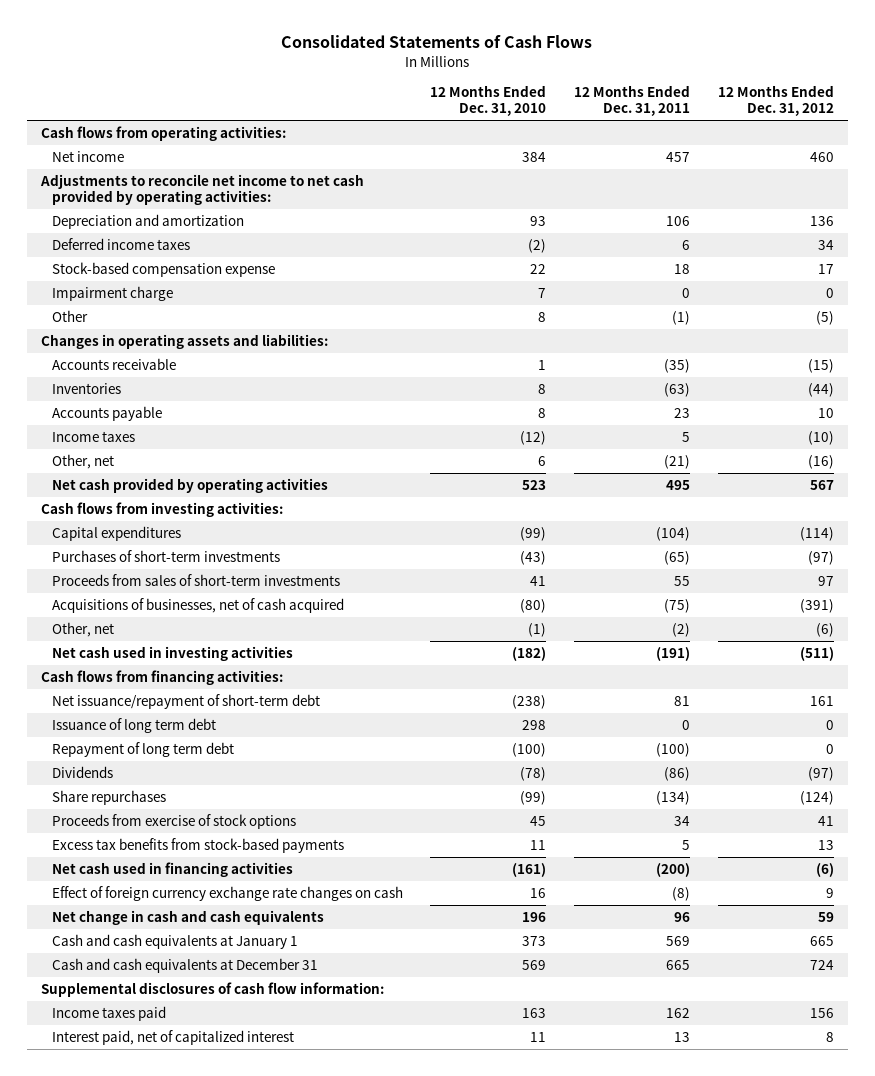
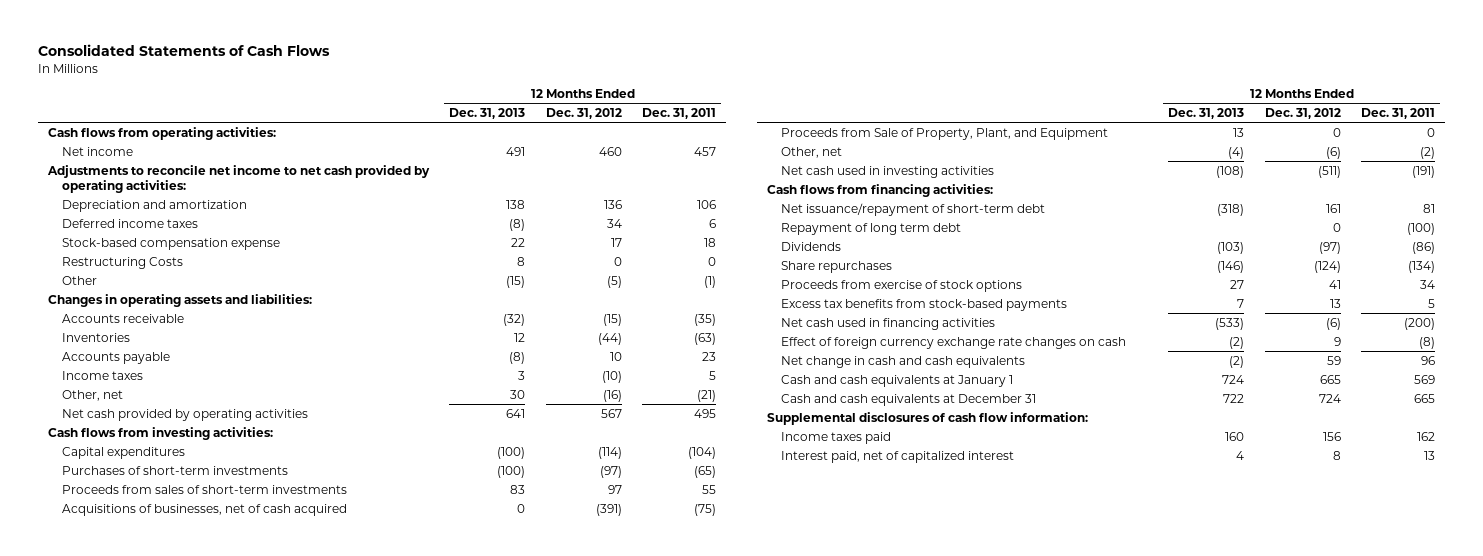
- | 12 Months Ended Dec. 31, 2010 | 12 Months Ended Dec. 31, 2011 | 12 Months Ended Dec. 31, 2012
+ | 12 Months Ended Dec. 31, 2013 | 12 Months Ended Dec. 31, 2012 | 12 Months Ended Dec. 31, 2011
- Impairment charge | 7 | 0 | 0
+ Restructuring Costs | 8 | 0 | 0
+ Proceeds from Sale of Property, Plant, and Equipment | 13 | 0 | 0
- Issuance of long term debt | 298 | 0 | 0

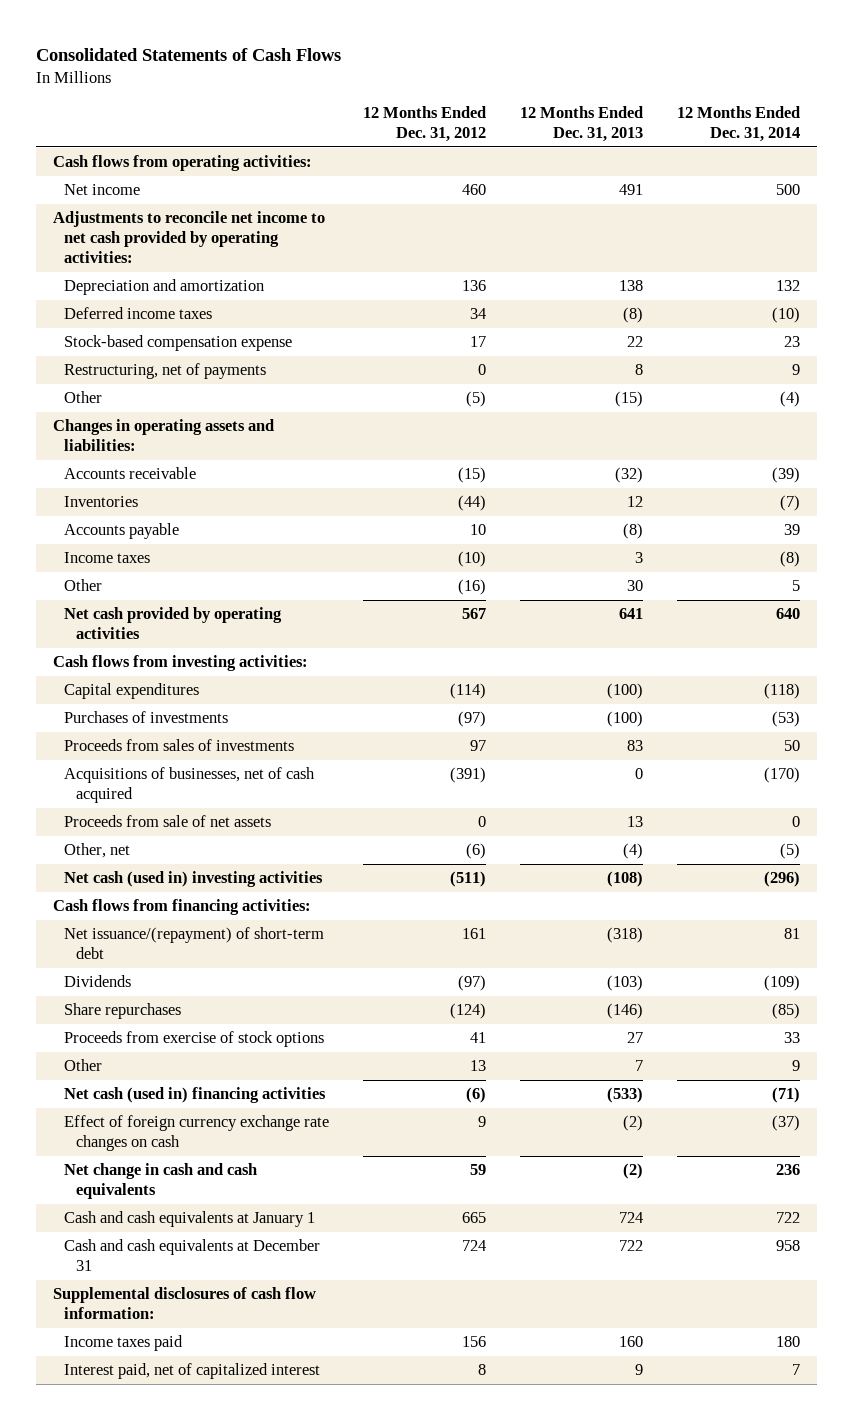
- | 12 Months Ended Dec. 31, 2013 | 12 Months Ended Dec. 31, 2012 | 12 Months Ended Dec. 31, 2011
+ | 12 Months Ended Dec. 31, 2012 | 12 Months Ended Dec. 31, 2013 | 12 Months Ended Dec. 31, 2014
- Restructuring Costs | 8 | 0 | 0
+ Restructuring, net of payments | 0 | 8 | 9
- Other, net | 30 | (16) | (21)
+ Other | (16) | 30 | 5
- Purchases of short-term investments | (100) | (97) | (65)
- Proceeds from sales of short-term investments | 83 | 97 | 55
+ Purchases of investments | (97) | (100) | (53)
+ Proceeds from sales of investments | 97 | 83 | 50
- Proceeds from Sale of Property, Plant, and Equipment | 13 | 0 | 0
+ Proceeds from sale of net assets | 0 | 13 | 0
- Net cash used in investing activities | (108) | (511) | (191)
+ Net cash (used in) investing activities | (511) | (108) | (296)
- Net issuance/repayment of short-term debt | (318) | 161 | 81
- Repayment of long term debt | | 0 | (100)
+ Net issuance/(repayment) of short-term debt | 161 | (318) | 81
- Excess tax benefits from stock-based payments | 7 | 13 | 5
- Net cash used in financing activities | (533) | (6) | (200)
+ Other | 13 | 7 | 9
+ Net cash (used in) financing activities | (6) | (533) | (71)
- Interest paid, net of capitalized interest | 4 | 8 | 13
+ Interest paid, net of capitalized interest | 8 | 9 | 7

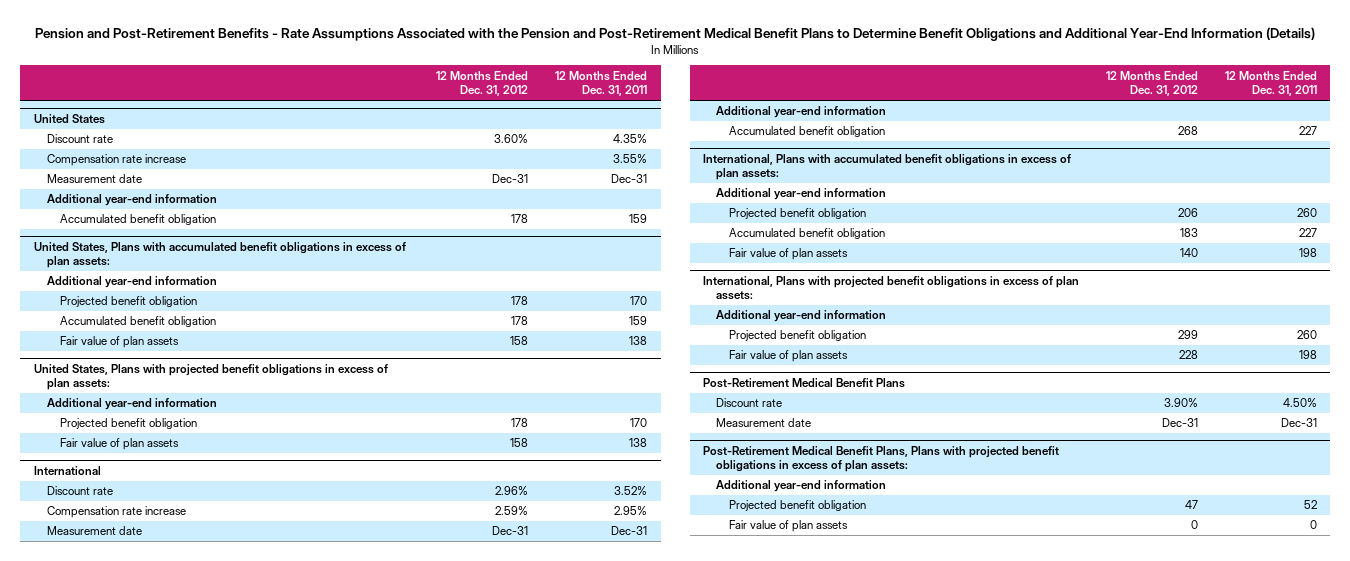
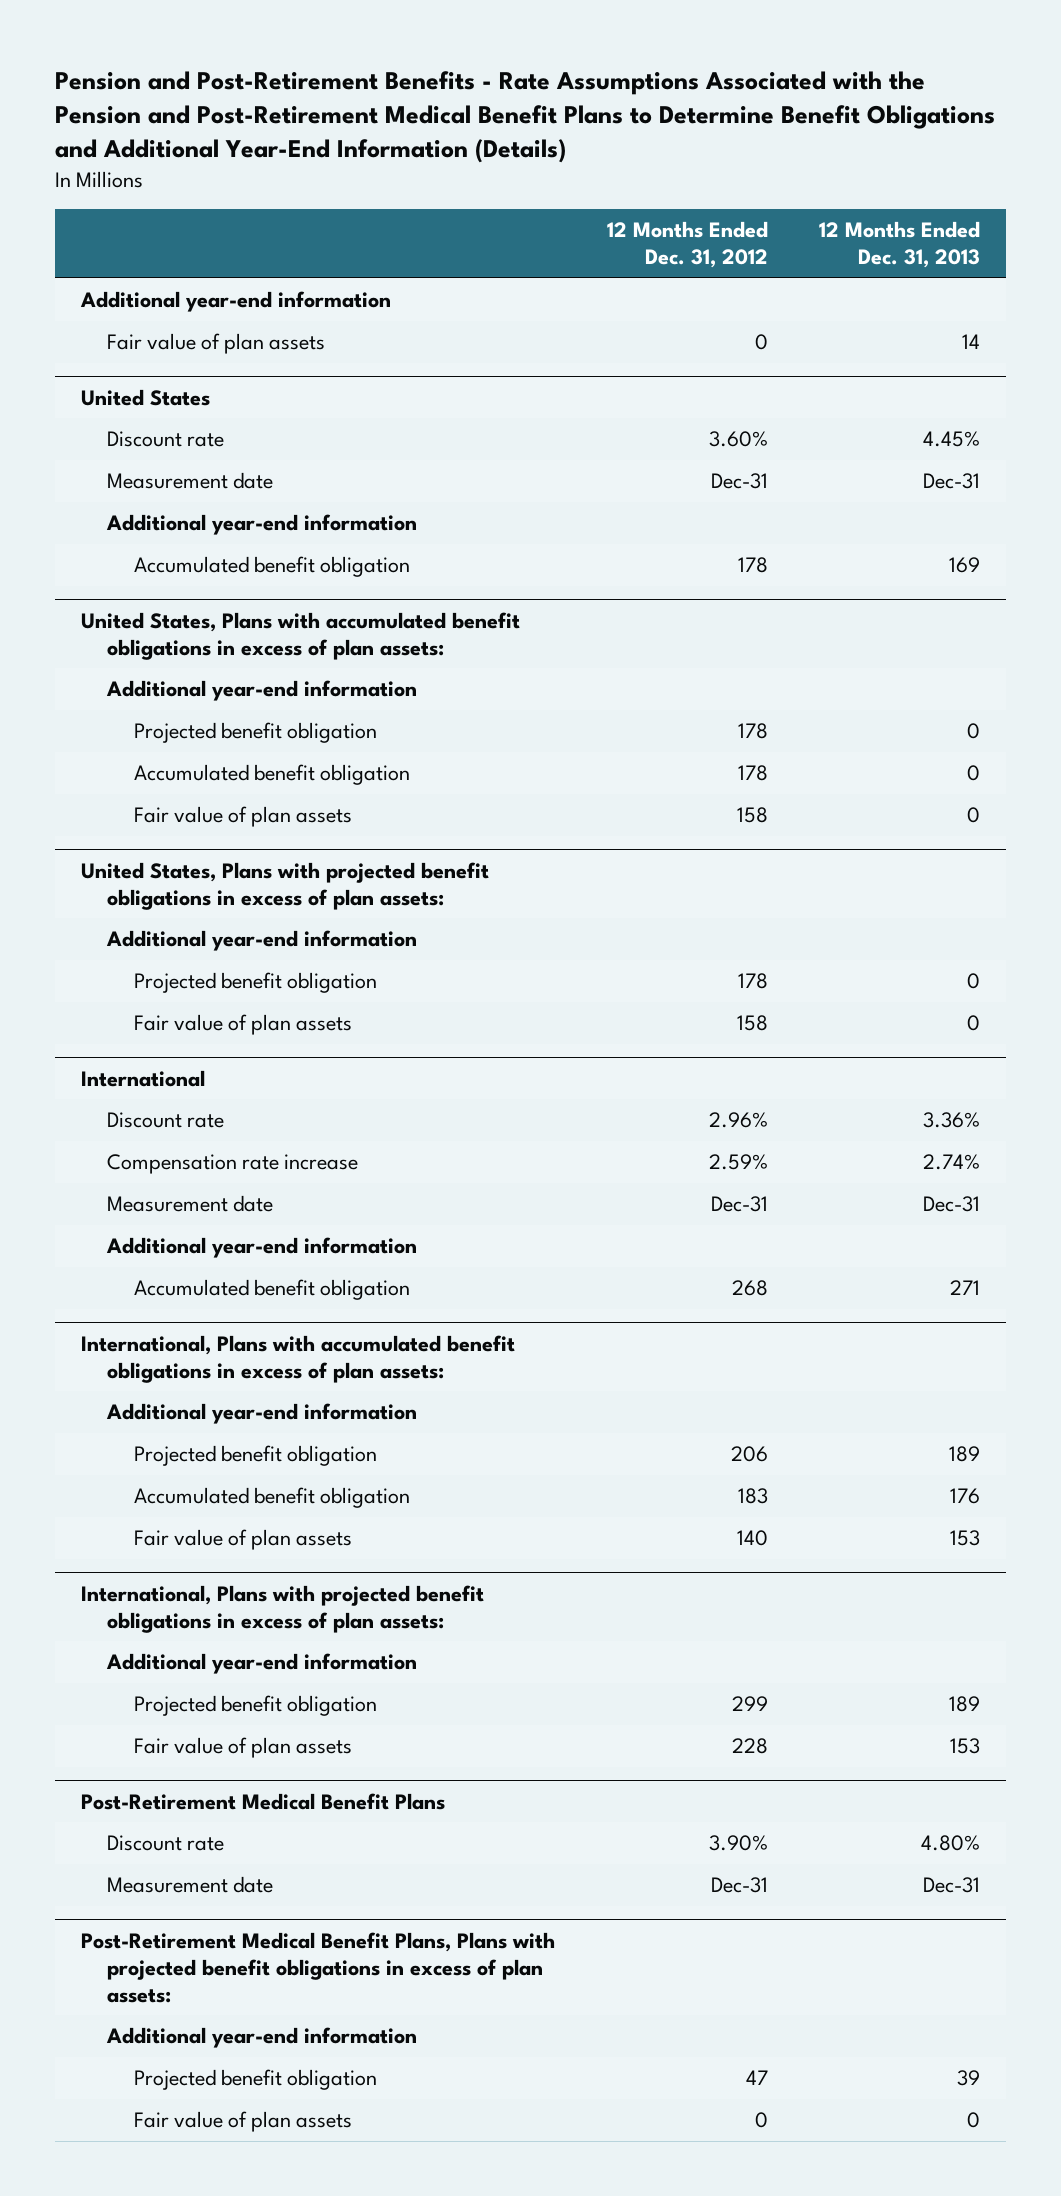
- | 12 Months Ended Dec. 31, 2012 | 12 Months Ended Dec. 31, 2011
+ | 12 Months Ended Dec. 31, 2012 | 12 Months Ended Dec. 31, 2013
+ Additional year-end information
+ Fair value of plan assets | 0 | 14
@ United States
- Compensation rate increase | | 3.55%

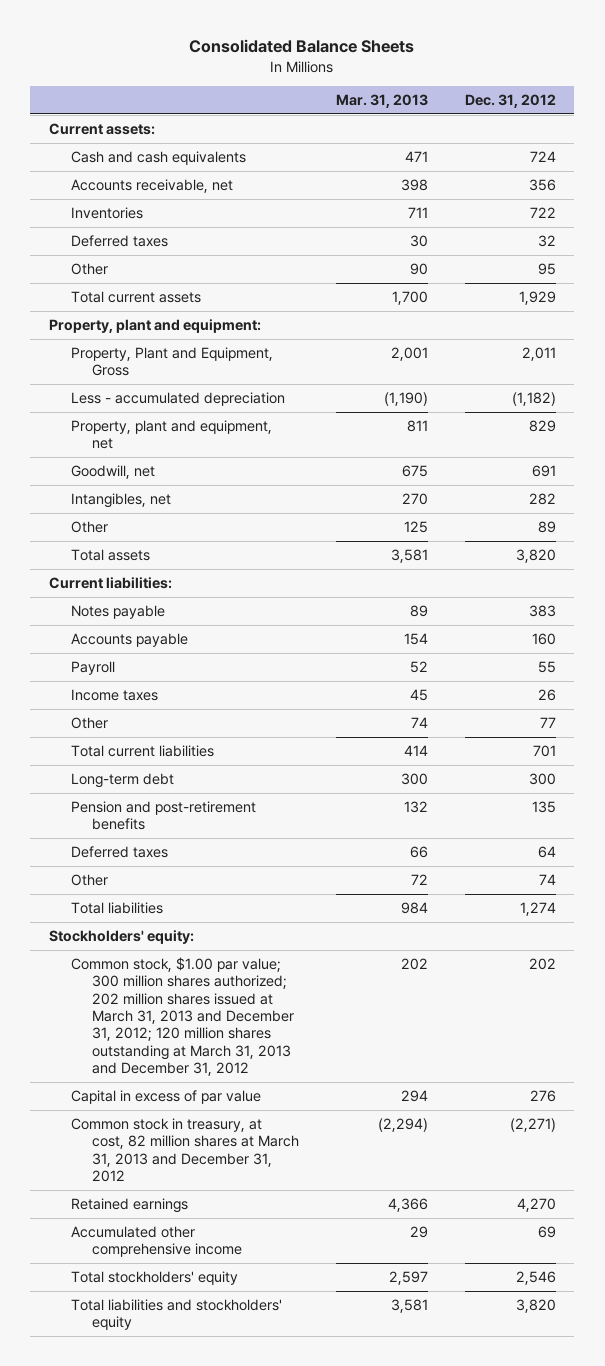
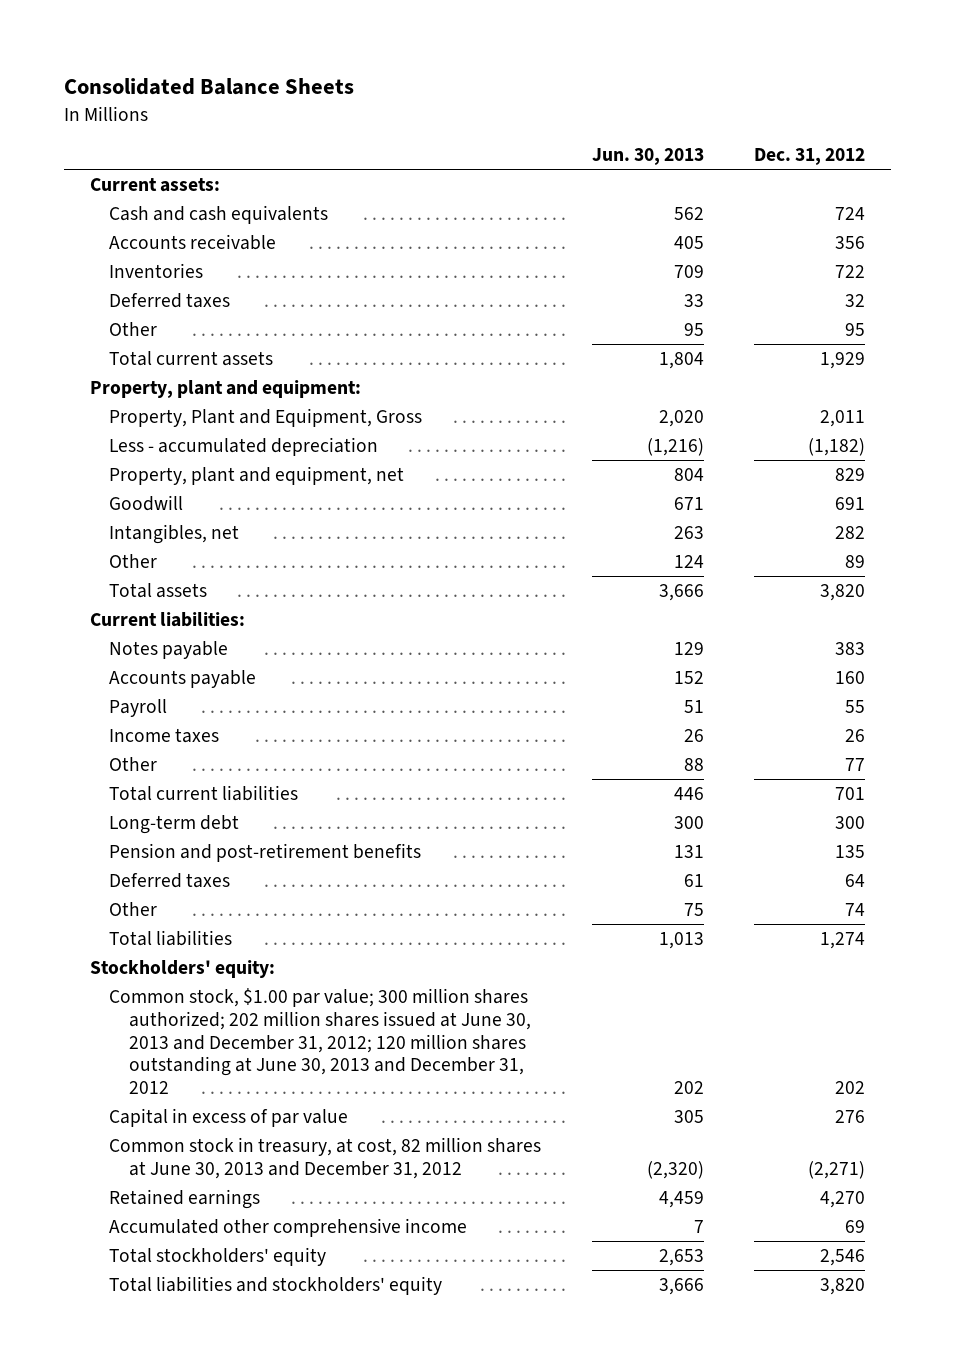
- | Mar. 31, 2013 | Dec. 31, 2012
+ | Jun. 30, 2013 | Dec. 31, 2012
- Accounts receivable, net | 398 | 356
+ Accounts receivable | 405 | 356
- Goodwill, net | 675 | 691
+ Goodwill | 671 | 691
- Common stock, $1.00 par value; 300 million shares authorized; 202 million shares issued at March 31, 2013 and December 31, 2012; 120 million shares outstanding at March 31, 2013 and December 31, 2012 | 202 | 202
+ Common stock, $1.00 par value; 300 million shares authorized; 202 million shares issued at June 30, 2013 and December 31, 2012; 120 million shares outstanding at June 30, 2013 and December 31, 2012 | 202 | 202
- Common stock in treasury, at cost, 82 million shares at March 31, 2013 and December 31, 2012 | (2,294) | (2,271)
+ Common stock in treasury, at cost, 82 million shares at June 30, 2013 and December 31, 2012 | (2,320) | (2,271)

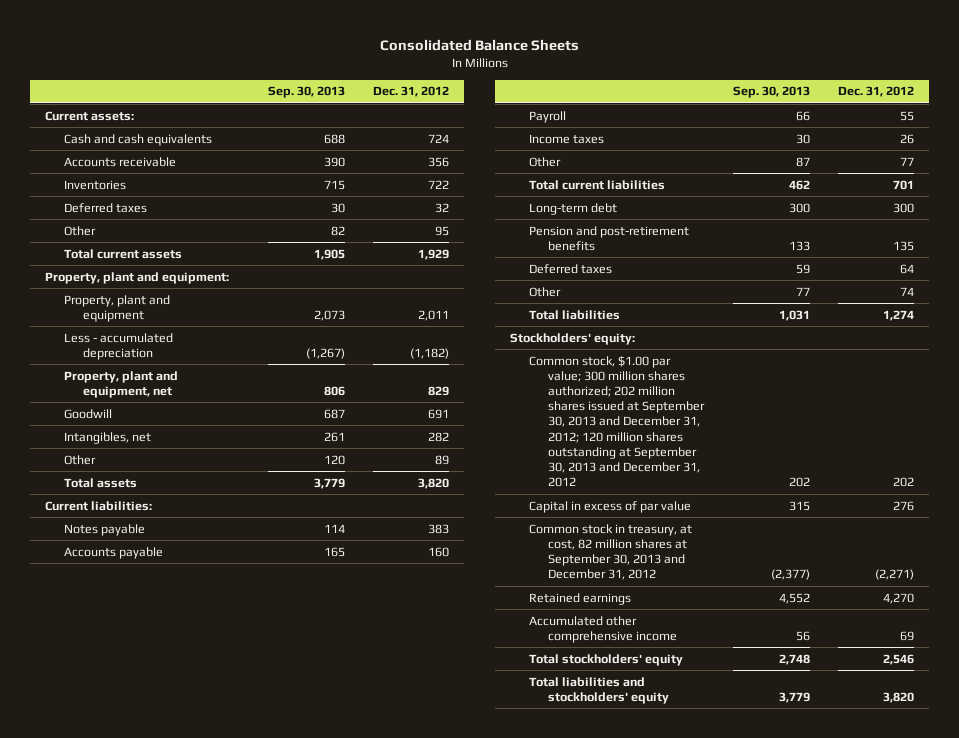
- | Jun. 30, 2013 | Dec. 31, 2012
+ | Sep. 30, 2013 | Dec. 31, 2012
- Property, Plant and Equipment, Gross | 2,020 | 2,011
+ Property, plant and equipment | 2,073 | 2,011
- Common stock, $1.00 par value; 300 million shares authorized; 202 million shares issued at June 30, 2013 and December 31, 2012; 120 million shares outstanding at June 30, 2013 and December 31, 2012 | 202 | 202
+ Common stock, $1.00 par value; 300 million shares authorized; 202 million shares issued at September 30, 2013 and December 31, 2012; 120 million shares outstanding at September 30, 2013 and December 31, 2012 | 202 | 202
- Common stock in treasury, at cost, 82 million shares at June 30, 2013 and December 31, 2012 | (2,320) | (2,271)
+ Common stock in treasury, at cost, 82 million shares at September 30, 2013 and December 31, 2012 | (2,377) | (2,271)

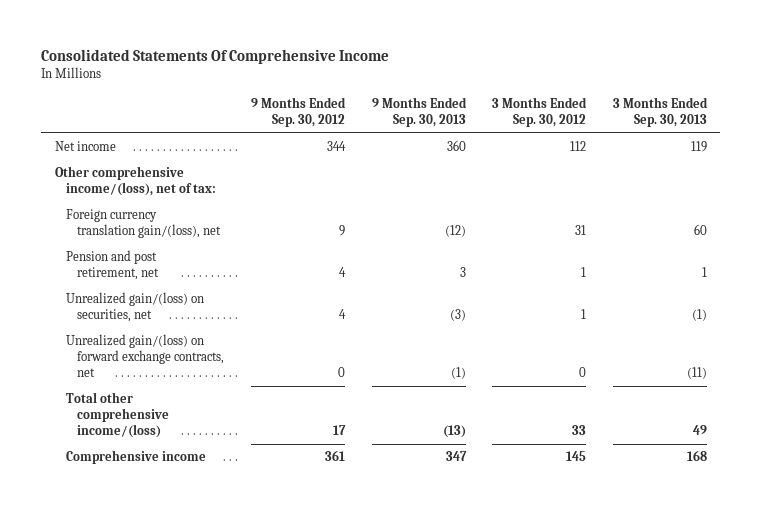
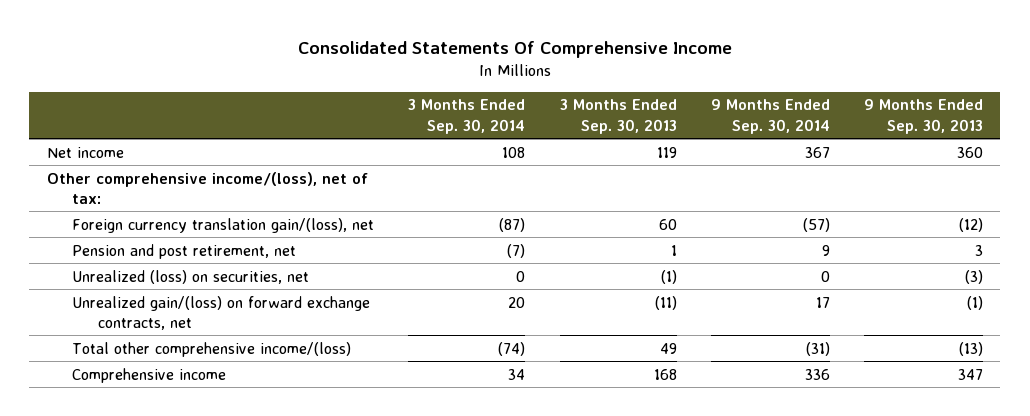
- | 9 Months Ended Sep. 30, 2012 | 9 Months Ended Sep. 30, 2013 | 3 Months Ended Sep. 30, 2012 | 3 Months Ended Sep. 30, 2013
+ | 3 Months Ended Sep. 30, 2014 | 3 Months Ended Sep. 30, 2013 | 9 Months Ended Sep. 30, 2014 | 9 Months Ended Sep. 30, 2013
- Unrealized gain/(loss) on securities, net | 4 | (3) | 1 | (1)
+ Unrealized (loss) on securities, net | 0 | (1) | 0 | (3)

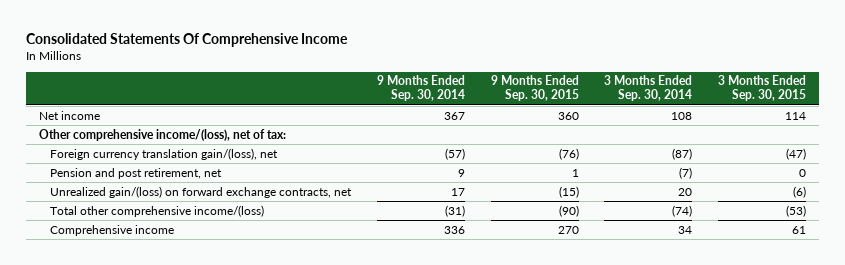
- | 3 Months Ended Sep. 30, 2014 | 3 Months Ended Sep. 30, 2013 | 9 Months Ended Sep. 30, 2014 | 9 Months Ended Sep. 30, 2013
+ | 9 Months Ended Sep. 30, 2014 | 9 Months Ended Sep. 30, 2015 | 3 Months Ended Sep. 30, 2014 | 3 Months Ended Sep. 30, 2015
- Unrealized (loss) on securities, net | 0 | (1) | 0 | (3)

